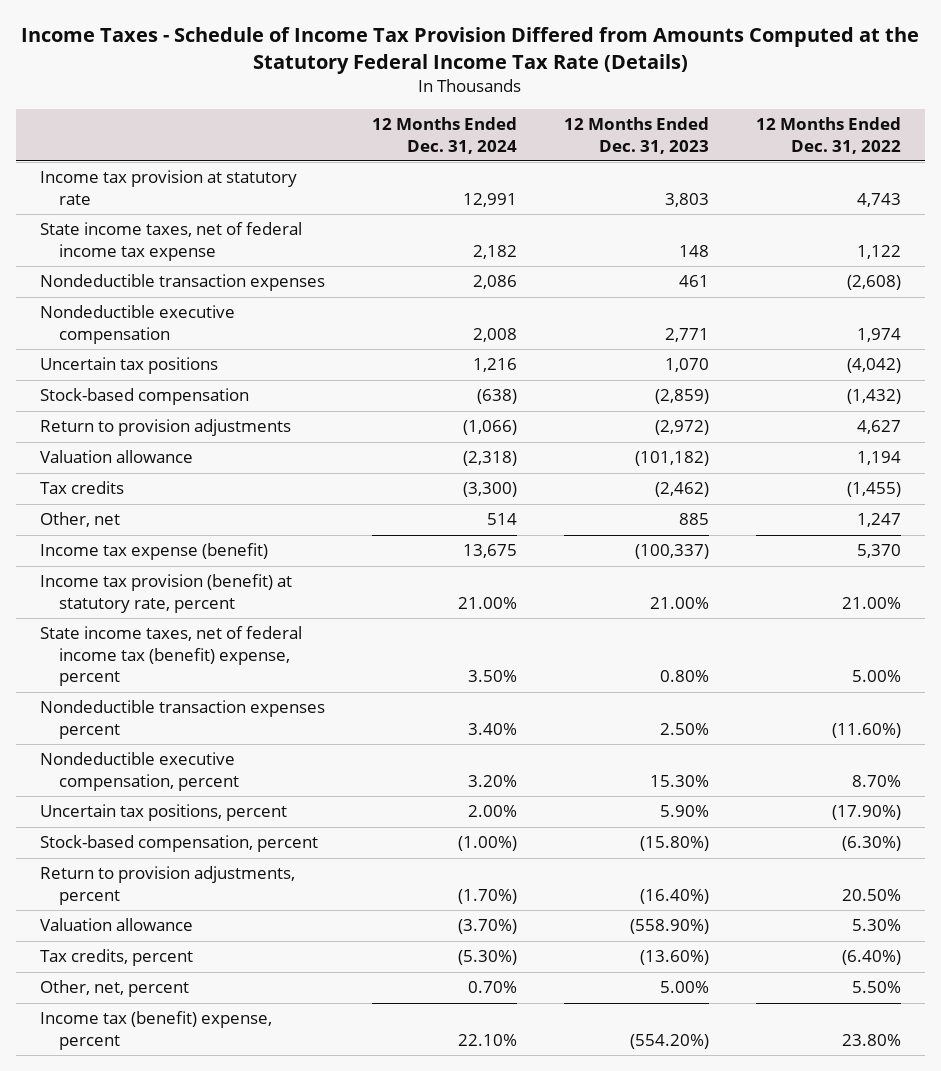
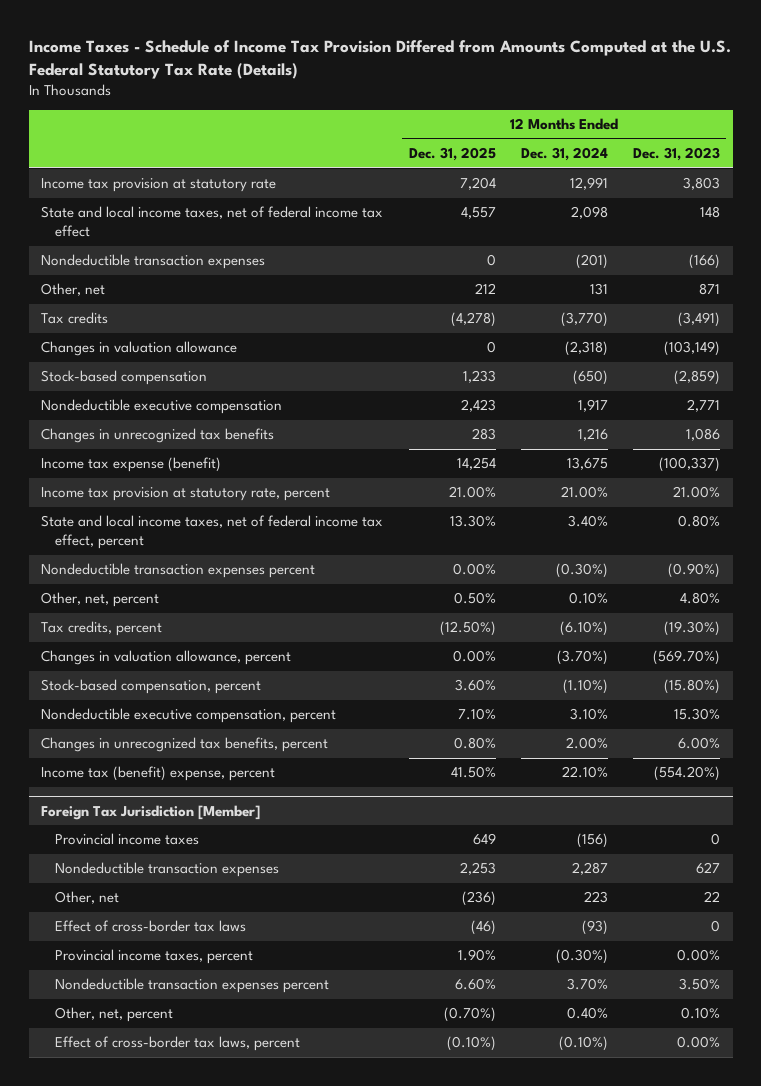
- Income Taxes - Schedule of Income Tax Provision Differed from Amounts Computed at the Statutory Federal Income Tax Rate (Details)
+ Income Taxes - Schedule of Income Tax Provision Differed from Amounts Computed at the U.S. Federal Statutory Tax Rate (Details)
- | 12 Months Ended Dec. 31, 2024 | 12 Months Ended Dec. 31, 2023 | 12 Months Ended Dec. 31, 2022
+ | 12 Months Ended Dec. 31, 2025 | 12 Months Ended Dec. 31, 2024 | 12 Months Ended Dec. 31, 2023
- State income taxes, net of federal income tax expense | 2,182 | 148 | 1,122
- Nondeductible transaction expenses | 2,086 | 461 | (2,608)
- Nondeductible executive compensation | 2,008 | 2,771 | 1,974
- Uncertain tax positions | 1,216 | 1,070 | (4,042)
- Stock-based compensation | (638) | (2,859) | (1,432)
- Return to provision adjustments | (1,066) | (2,972) | 4,627
- Valuation allowance | (2,318) | (101,182) | 1,194
- Tax credits | (3,300) | (2,462) | (1,455)
- Other, net | 514 | 885 | 1,247
+ State and local income taxes, net of federal income tax effect | 4,557 | 2,098 | 148
+ Nondeductible transaction expenses | 0 | (201) | (166)
+ Other, net | 212 | 131 | 871
+ Tax credits | (4,278) | (3,770) | (3,491)
+ Changes in valuation allowance | 0 | (2,318) | (103,149)
+ Stock-based compensation | 1,233 | (650) | (2,859)
+ Nondeductible executive compensation | 2,423 | 1,917 | 2,771
+ Changes in unrecognized tax benefits | 283 | 1,216 | 1,086
- Income tax provision (benefit) at statutory rate, percent | 21.00% | 21.00% | 21.00%
- State income taxes, net of federal income tax (benefit) expense, percent | 3.50% | 0.80% | 5.00%
- Nondeductible transaction expenses percent | 3.40% | 2.50% | (11.60%)
- Nondeductible executive compensation, percent | 3.20% | 15.30% | 8.70%
- Uncertain tax positions, percent | 2.00% | 5.90% | (17.90%)
- Stock-based compensation, percent | (1.00%) | (15.80%) | (6.30%)
- Return to provision adjustments, percent | (1.70%) | (16.40%) | 20.50%
- Valuation allowance | (3.70%) | (558.90%) | 5.30%
- Tax credits, percent | (5.30%) | (13.60%) | (6.40%)
- Other, net, percent | 0.70% | 5.00% | 5.50%
+ Income tax provision at statutory rate, percent | 21.00% | 21.00% | 21.00%
+ State and local income taxes, net of federal income tax effect, percent | 13.30% | 3.40% | 0.80%
+ Nondeductible transaction expenses percent | 0.00% | (0.30%) | (0.90%)
+ Other, net, percent | 0.50% | 0.10% | 4.80%
+ Tax credits, percent | (12.50%) | (6.10%) | (19.30%)
+ Changes in valuation allowance, percent | 0.00% | (3.70%) | (569.70%)
+ Stock-based compensation, percent | 3.60% | (1.10%) | (15.80%)
+ Nondeductible executive compensation, percent | 7.10% | 3.10% | 15.30%
+ Changes in unrecognized tax benefits, percent | 0.80% | 2.00% | 6.00%
+ Foreign Tax Jurisdiction [Member]
+ Provincial income taxes | 649 | (156) | 0
+ Nondeductible transaction expenses | 2,253 | 2,287 | 627
+ Other, net | (236) | 223 | 22
+ Effect of cross-border tax laws | (46) | (93) | 0
+ Provincial income taxes, percent | 1.90% | (0.30%) | 0.00%
+ Nondeductible transaction expenses percent | 6.60% | 3.70% | 3.50%
+ Other, net, percent | (0.70%) | 0.40% | 0.10%
+ Effect of cross-border tax laws, percent | (0.10%) | (0.10%) | 0.00%

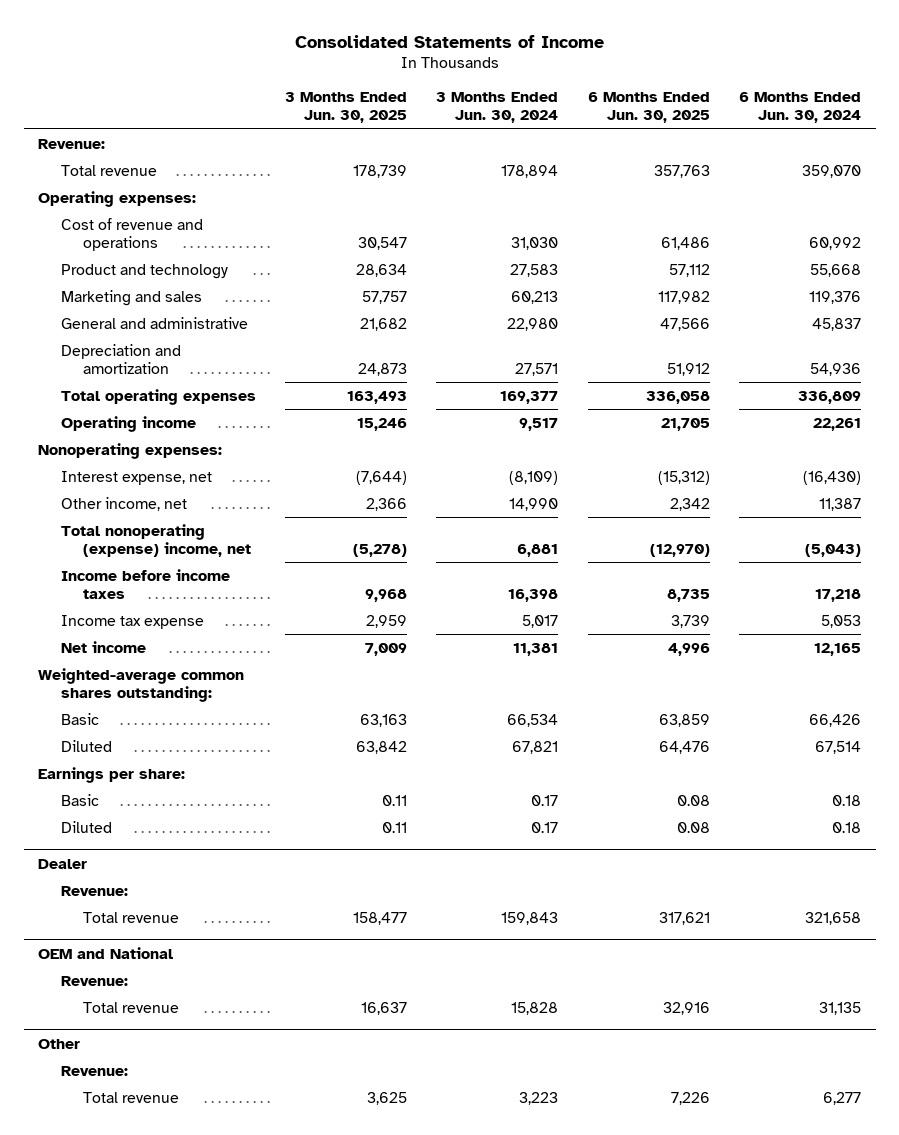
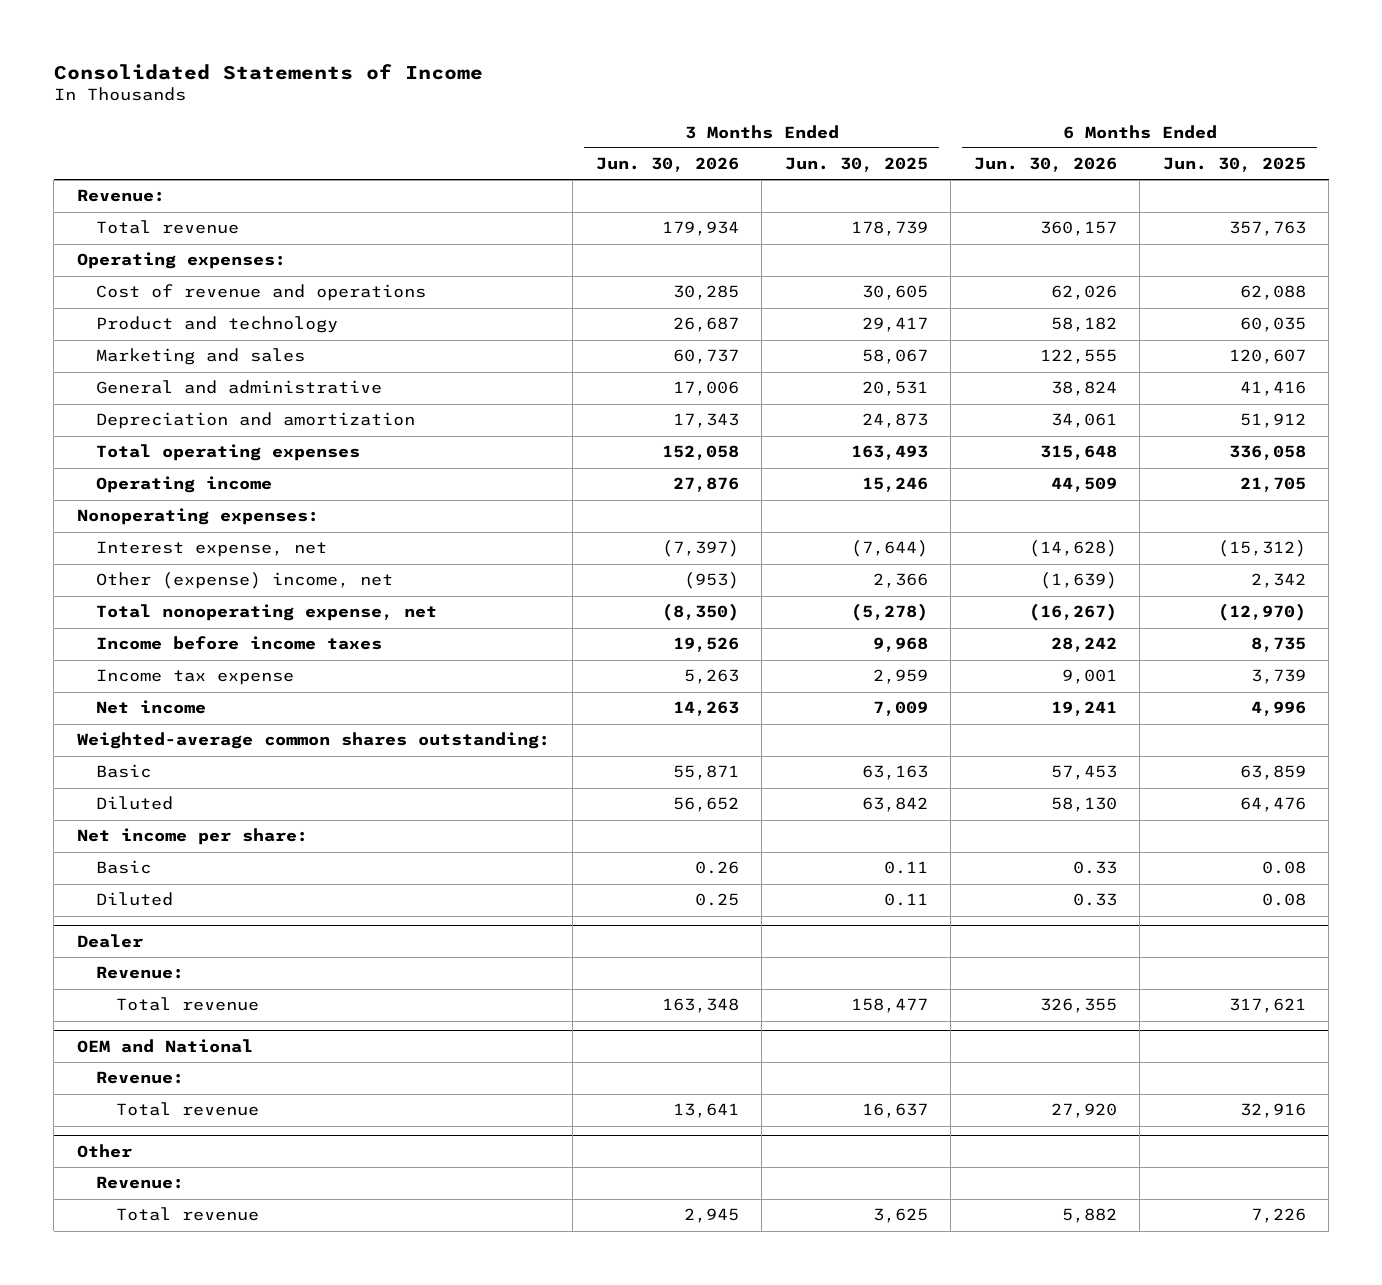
- | 3 Months Ended Jun. 30, 2025 | 3 Months Ended Jun. 30, 2024 | 6 Months Ended Jun. 30, 2025 | 6 Months Ended Jun. 30, 2024
+ | 3 Months Ended Jun. 30, 2026 | 3 Months Ended Jun. 30, 2025 | 6 Months Ended Jun. 30, 2026 | 6 Months Ended Jun. 30, 2025
- Cost of revenue and operations | 30,547 | 31,030 | 61,486 | 60,992
- Product and technology | 28,634 | 27,583 | 57,112 | 55,668
- Marketing and sales | 57,757 | 60,213 | 117,982 | 119,376
- General and administrative | 21,682 | 22,980 | 47,566 | 45,837
+ Cost of revenue and operations | 30,285 | 30,605 | 62,026 | 62,088
+ Product and technology | 26,687 | 29,417 | 58,182 | 60,035
+ Marketing and sales | 60,737 | 58,067 | 122,555 | 120,607
+ General and administrative | 17,006 | 20,531 | 38,824 | 41,416
- Other income, net | 2,366 | 14,990 | 2,342 | 11,387
- Total nonoperating (expense) income, net | (5,278) | 6,881 | (12,970) | (5,043)
+ Other (expense) income, net | (953) | 2,366 | (1,639) | 2,342
+ Total nonoperating expense, net | (8,350) | (5,278) | (16,267) | (12,970)
- Earnings per share:
+ Net income per share:

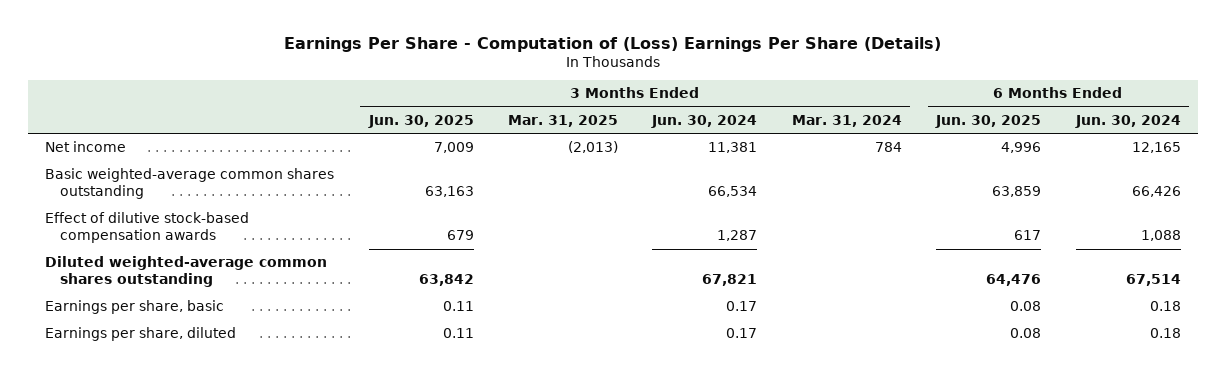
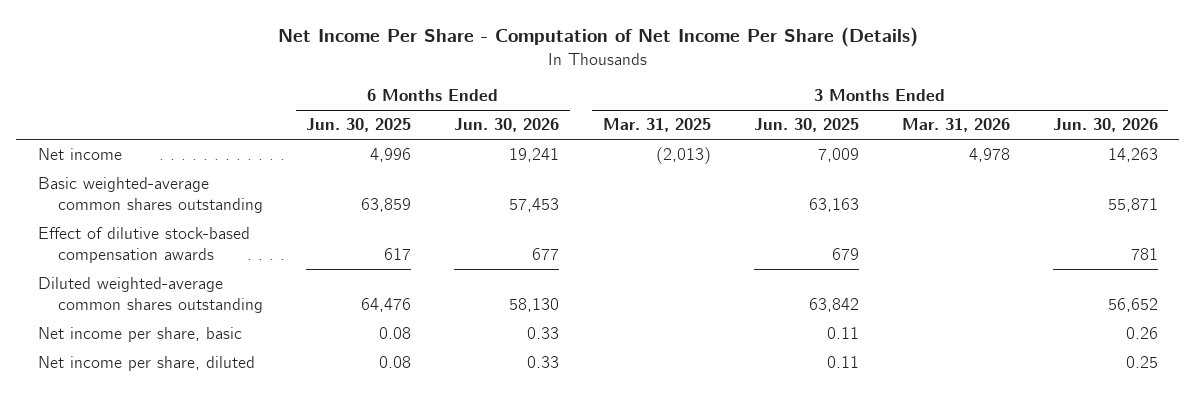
- Earnings Per Share - Computation of (Loss) Earnings Per Share (Details)
+ Net Income Per Share - Computation of Net Income Per Share (Details)
- | 3 Months Ended Jun. 30, 2025 | 3 Months Ended Mar. 31, 2025 | 3 Months Ended Jun. 30, 2024 | 3 Months Ended Mar. 31, 2024 | 6 Months Ended Jun. 30, 2025 | 6 Months Ended Jun. 30, 2024
+ | 6 Months Ended Jun. 30, 2025 | 6 Months Ended Jun. 30, 2026 | 3 Months Ended Mar. 31, 2025 | 3 Months Ended Jun. 30, 2025 | 3 Months Ended Mar. 31, 2026 | 3 Months Ended Jun. 30, 2026
- Earnings per share, basic | 0.11 | | 0.17 | | 0.08 | 0.18
- Earnings per share, diluted | 0.11 | | 0.17 | | 0.08 | 0.18
+ Net income per share, basic | 0.08 | 0.33 | | 0.11 | | 0.26
+ Net income per share, diluted | 0.08 | 0.33 | | 0.11 | | 0.25

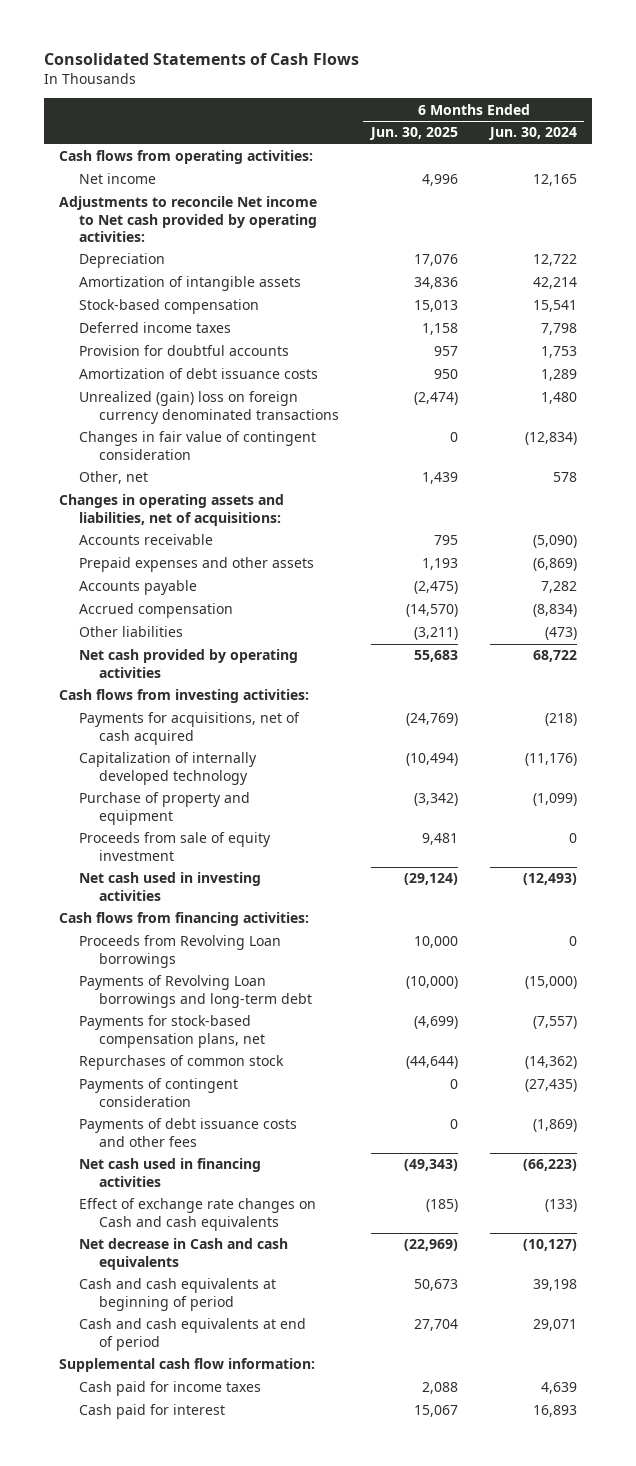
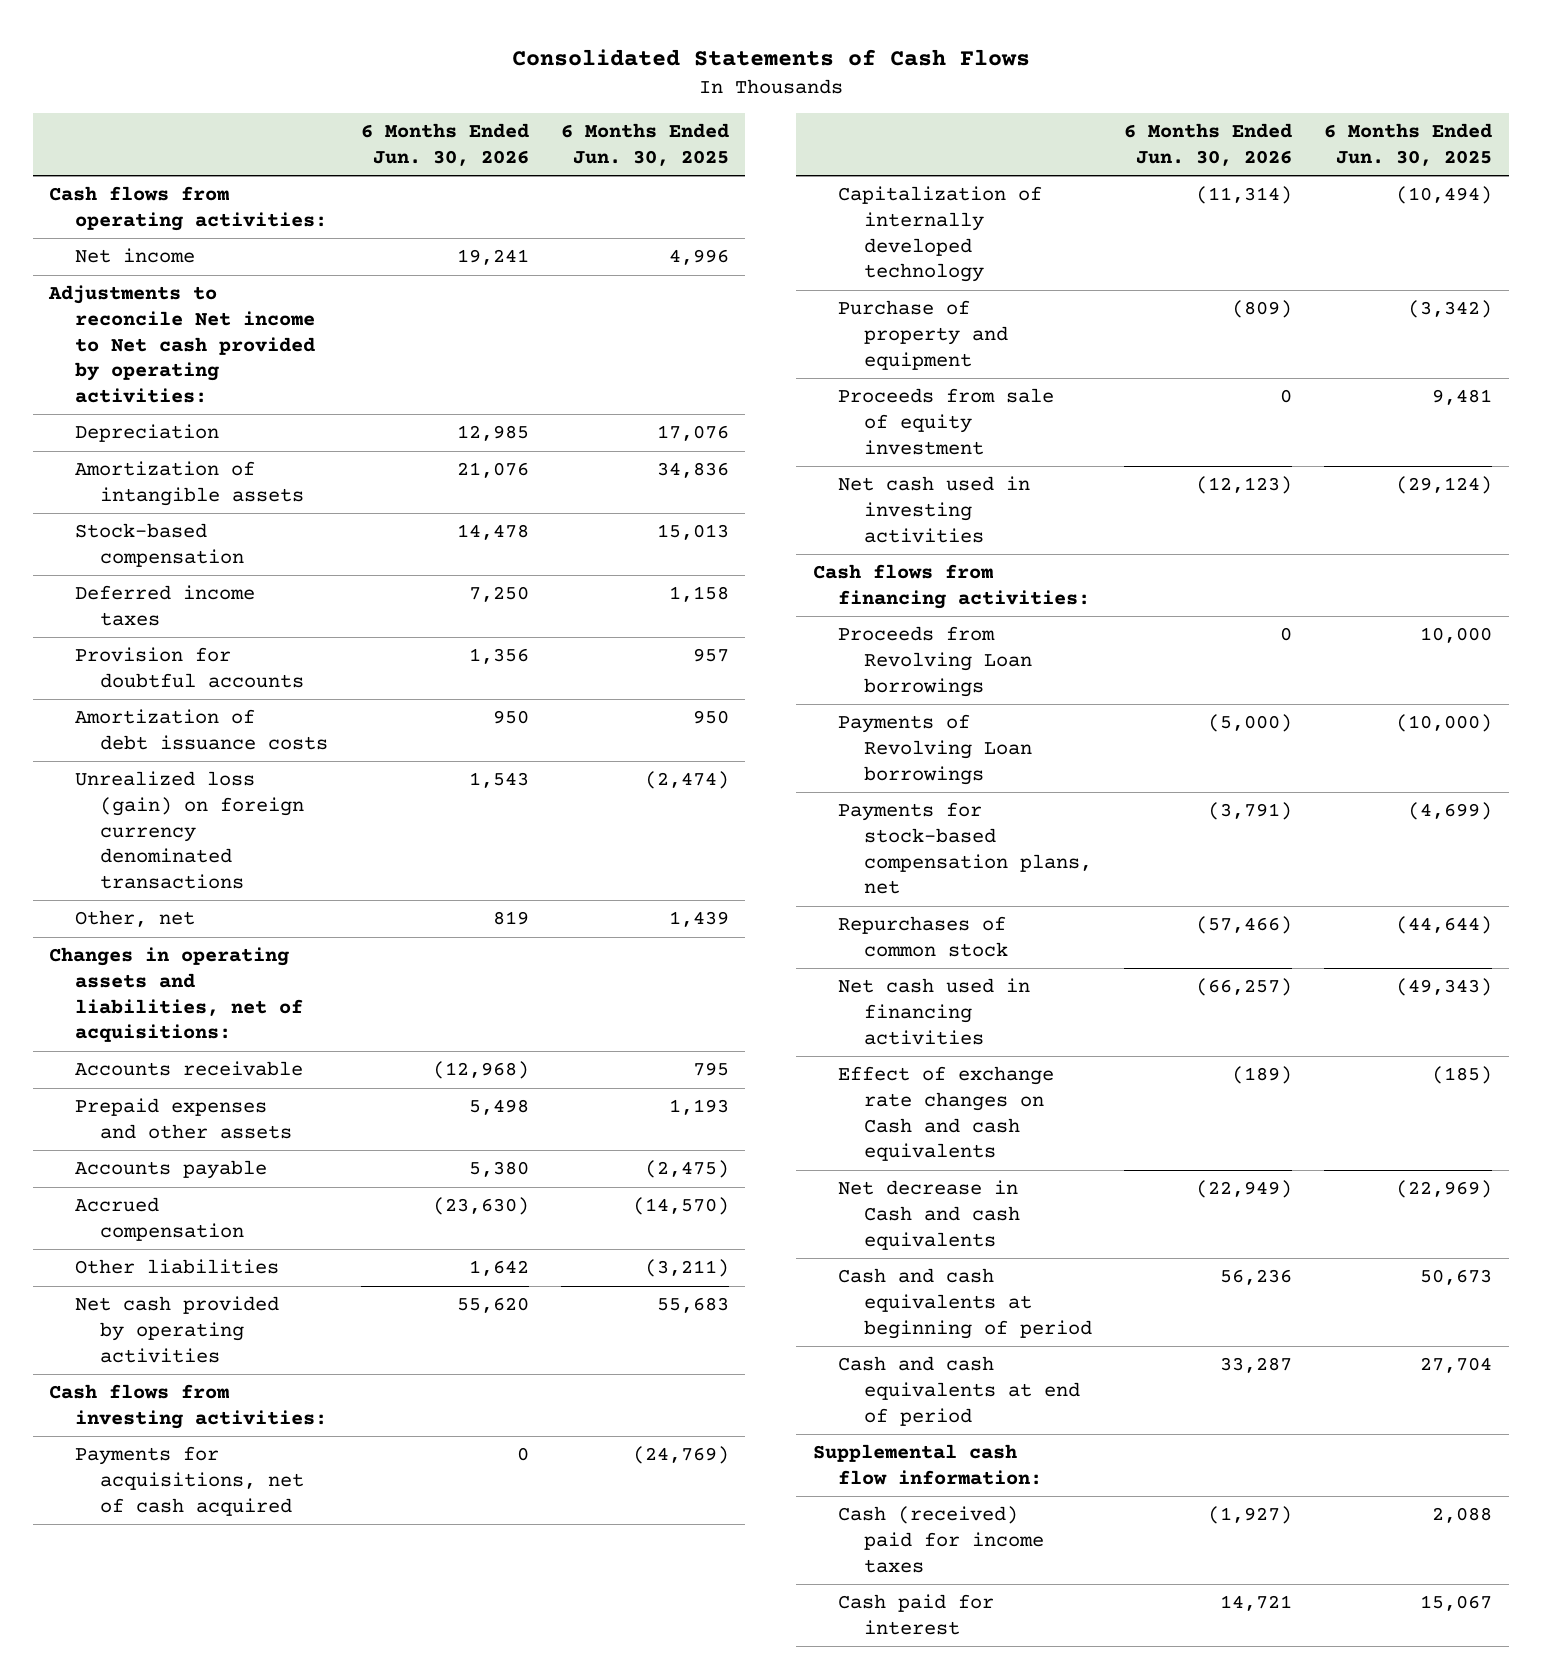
- | 6 Months Ended Jun. 30, 2025 | 6 Months Ended Jun. 30, 2024
+ | 6 Months Ended Jun. 30, 2026 | 6 Months Ended Jun. 30, 2025
- Unrealized (gain) loss on foreign currency denominated transactions | (2,474) | 1,480
- Changes in fair value of contingent consideration | 0 | (12,834)
+ Unrealized loss (gain) on foreign currency denominated transactions | 1,543 | (2,474)
- Payments of Revolving Loan borrowings and long-term debt | (10,000) | (15,000)
+ Payments of Revolving Loan borrowings | (5,000) | (10,000)
- Payments of contingent consideration | 0 | (27,435)
- Payments of debt issuance costs and other fees | 0 | (1,869)
- Cash paid for income taxes | 2,088 | 4,639
+ Cash (received) paid for income taxes | (1,927) | 2,088

